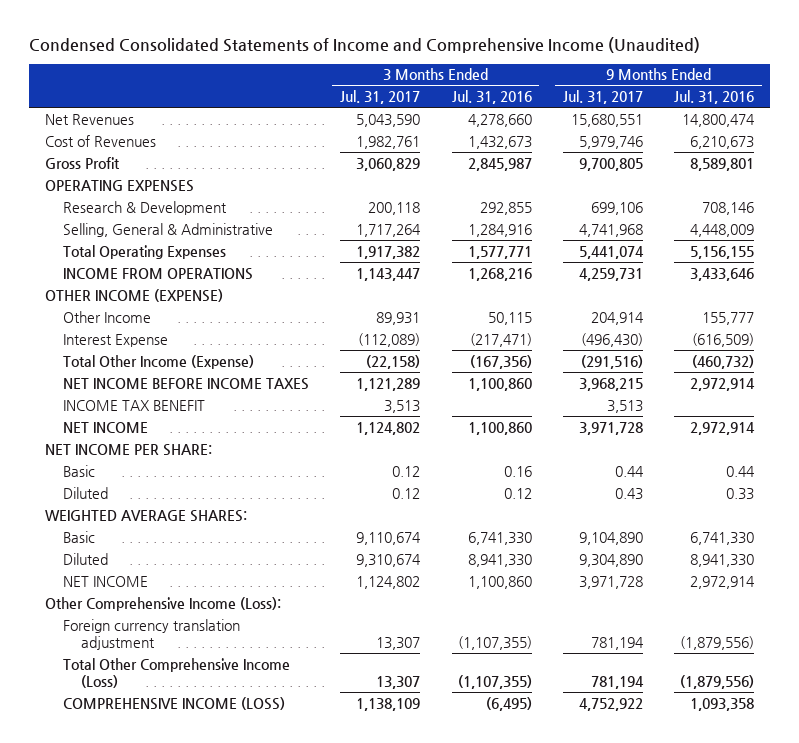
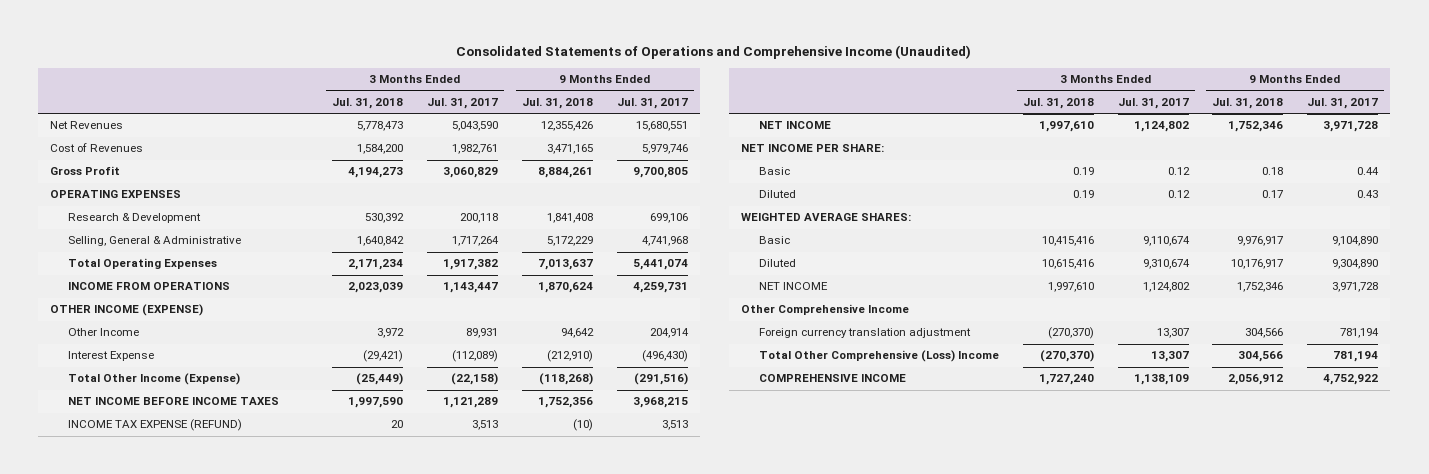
- Condensed Consolidated Statements of Income and Comprehensive Income (Unaudited)
+ Consolidated Statements of Operations and Comprehensive Income (Unaudited)
- | 3 Months Ended Jul. 31, 2017 | 3 Months Ended Jul. 31, 2016 | 9 Months Ended Jul. 31, 2017 | 9 Months Ended Jul. 31, 2016
+ | 3 Months Ended Jul. 31, 2018 | 3 Months Ended Jul. 31, 2017 | 9 Months Ended Jul. 31, 2018 | 9 Months Ended Jul. 31, 2017
- INCOME TAX BENEFIT | 3,513 | | 3,513 |
+ INCOME TAX EXPENSE (REFUND) | 20 | 3,513 | (10) | 3,513
- Other Comprehensive Income (Loss):
+ Other Comprehensive Income
- Total Other Comprehensive Income (Loss) | 13,307 | (1,107,355) | 781,194 | (1,879,556)
- COMPREHENSIVE INCOME (LOSS) | 1,138,109 | (6,495) | 4,752,922 | 1,093,358
+ Total Other Comprehensive (Loss) Income | (270,370) | 13,307 | 304,566 | 781,194
+ COMPREHENSIVE INCOME | 1,727,240 | 1,138,109 | 2,056,912 | 4,752,922

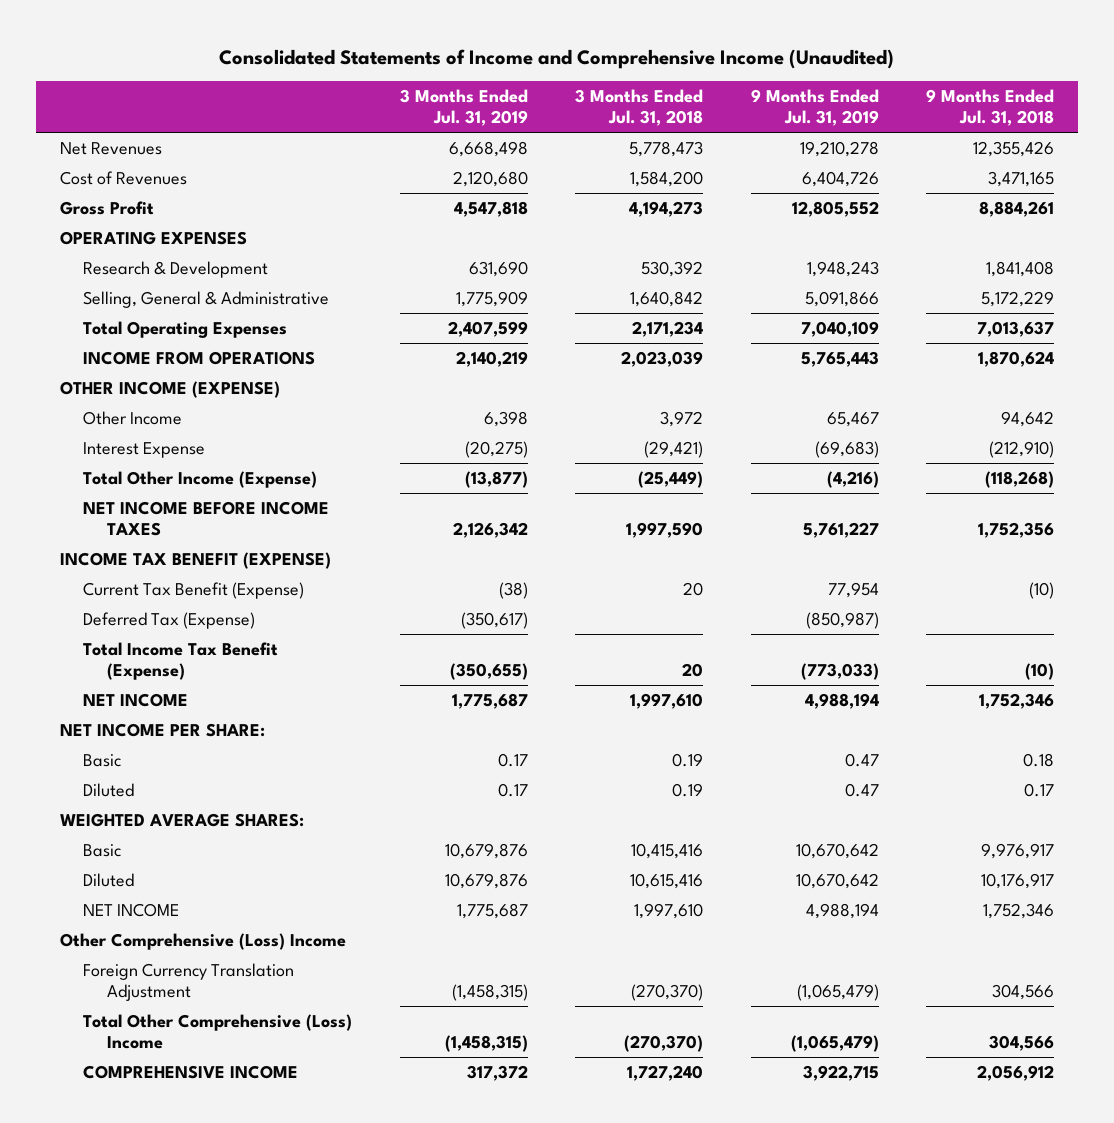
- Consolidated Statements of Operations and Comprehensive Income (Unaudited)
+ Consolidated Statements of Income and Comprehensive Income (Unaudited)
- | 3 Months Ended Jul. 31, 2018 | 3 Months Ended Jul. 31, 2017 | 9 Months Ended Jul. 31, 2018 | 9 Months Ended Jul. 31, 2017
+ | 3 Months Ended Jul. 31, 2019 | 3 Months Ended Jul. 31, 2018 | 9 Months Ended Jul. 31, 2019 | 9 Months Ended Jul. 31, 2018
- INCOME TAX EXPENSE (REFUND) | 20 | 3,513 | (10) | 3,513
+ INCOME TAX BENEFIT (EXPENSE)
+ Current Tax Benefit (Expense) | (38) | 20 | 77,954 | (10)
+ Deferred Tax (Expense) | (350,617) | | (850,987) |
+ Total Income Tax Benefit (Expense) | (350,655) | 20 | (773,033) | (10)
- Other Comprehensive Income
- Foreign currency translation adjustment | (270,370) | 13,307 | 304,566 | 781,194
+ Other Comprehensive (Loss) Income
+ Foreign Currency Translation Adjustment | (1,458,315) | (270,370) | (1,065,479) | 304,566

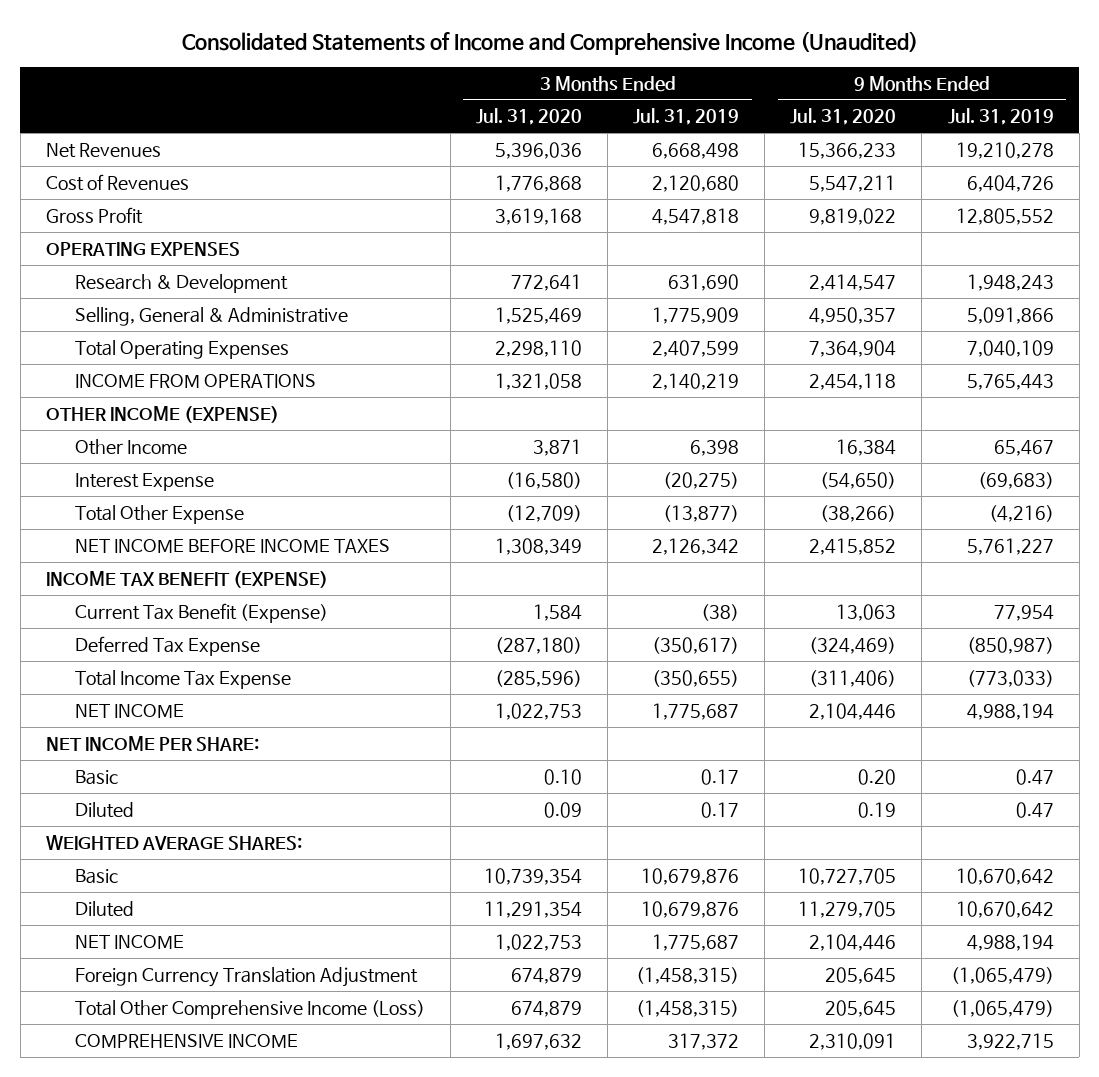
- | 3 Months Ended Jul. 31, 2019 | 3 Months Ended Jul. 31, 2018 | 9 Months Ended Jul. 31, 2019 | 9 Months Ended Jul. 31, 2018
+ | 3 Months Ended Jul. 31, 2020 | 3 Months Ended Jul. 31, 2019 | 9 Months Ended Jul. 31, 2020 | 9 Months Ended Jul. 31, 2019
- Total Other Income (Expense) | (13,877) | (25,449) | (4,216) | (118,268)
+ Total Other Expense | (12,709) | (13,877) | (38,266) | (4,216)
- Deferred Tax (Expense) | (350,617) | | (850,987) |
- Total Income Tax Benefit (Expense) | (350,655) | 20 | (773,033) | (10)
+ Deferred Tax Expense | (287,180) | (350,617) | (324,469) | (850,987)
+ Total Income Tax Expense | (285,596) | (350,655) | (311,406) | (773,033)
- Other Comprehensive (Loss) Income
- Total Other Comprehensive (Loss) Income | (1,458,315) | (270,370) | (1,065,479) | 304,566
+ Total Other Comprehensive Income (Loss) | 674,879 | (1,458,315) | 205,645 | (1,065,479)

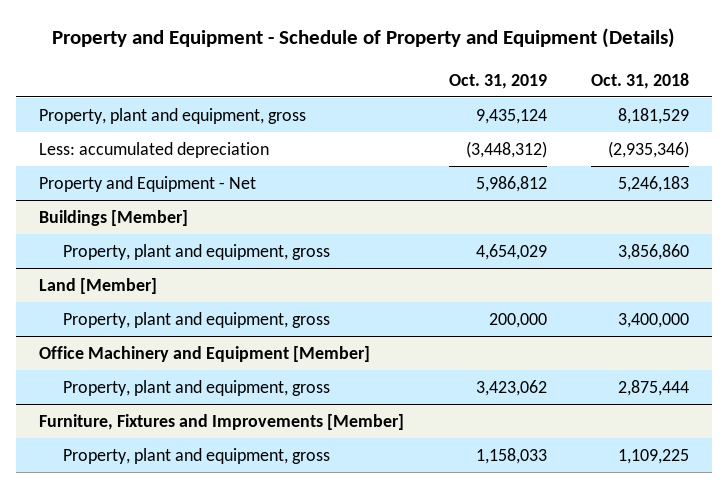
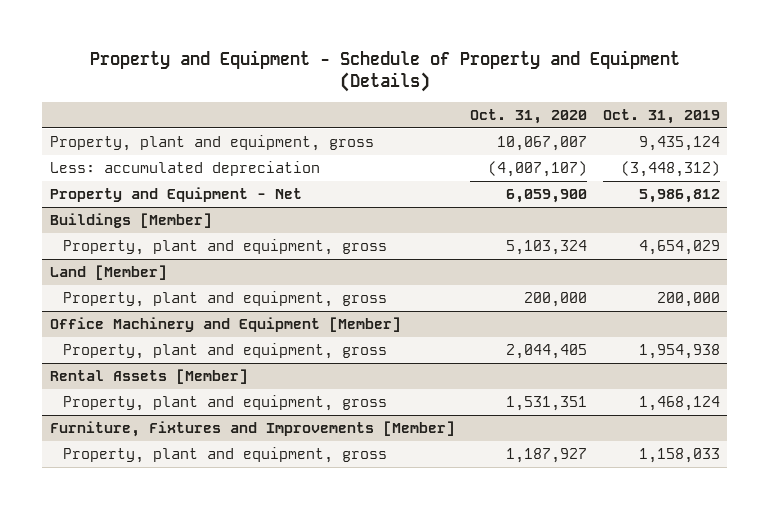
- | Oct. 31, 2019 | Oct. 31, 2018
+ | Oct. 31, 2020 | Oct. 31, 2019
@ Office Machinery and Equipment [Member]
- Property, plant and equipment, gross | 3,423,062 | 2,875,444
+ Property, plant and equipment, gross | 2,044,405 | 1,954,938
+ Rental Assets [Member]
+ Property, plant and equipment, gross | 1,531,351 | 1,468,124

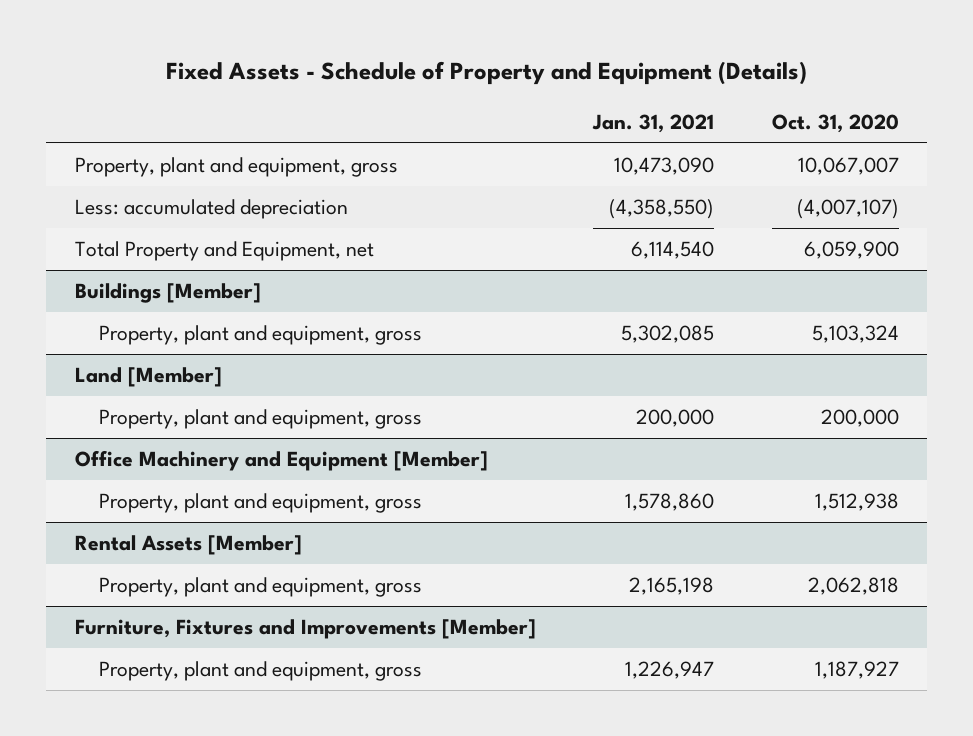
- Property and Equipment - Schedule of Property and Equipment (Details)
+ Fixed Assets - Schedule of Property and Equipment (Details)
- | Oct. 31, 2020 | Oct. 31, 2019
+ | Jan. 31, 2021 | Oct. 31, 2020
- Property and Equipment - Net | 6,059,900 | 5,986,812
+ Total Property and Equipment, net | 6,114,540 | 6,059,900
@ Office Machinery and Equipment [Member]
- Property, plant and equipment, gross | 2,044,405 | 1,954,938
+ Property, plant and equipment, gross | 1,578,860 | 1,512,938
@ Rental Assets [Member]
- Property, plant and equipment, gross | 1,531,351 | 1,468,124
+ Property, plant and equipment, gross | 2,165,198 | 2,062,818

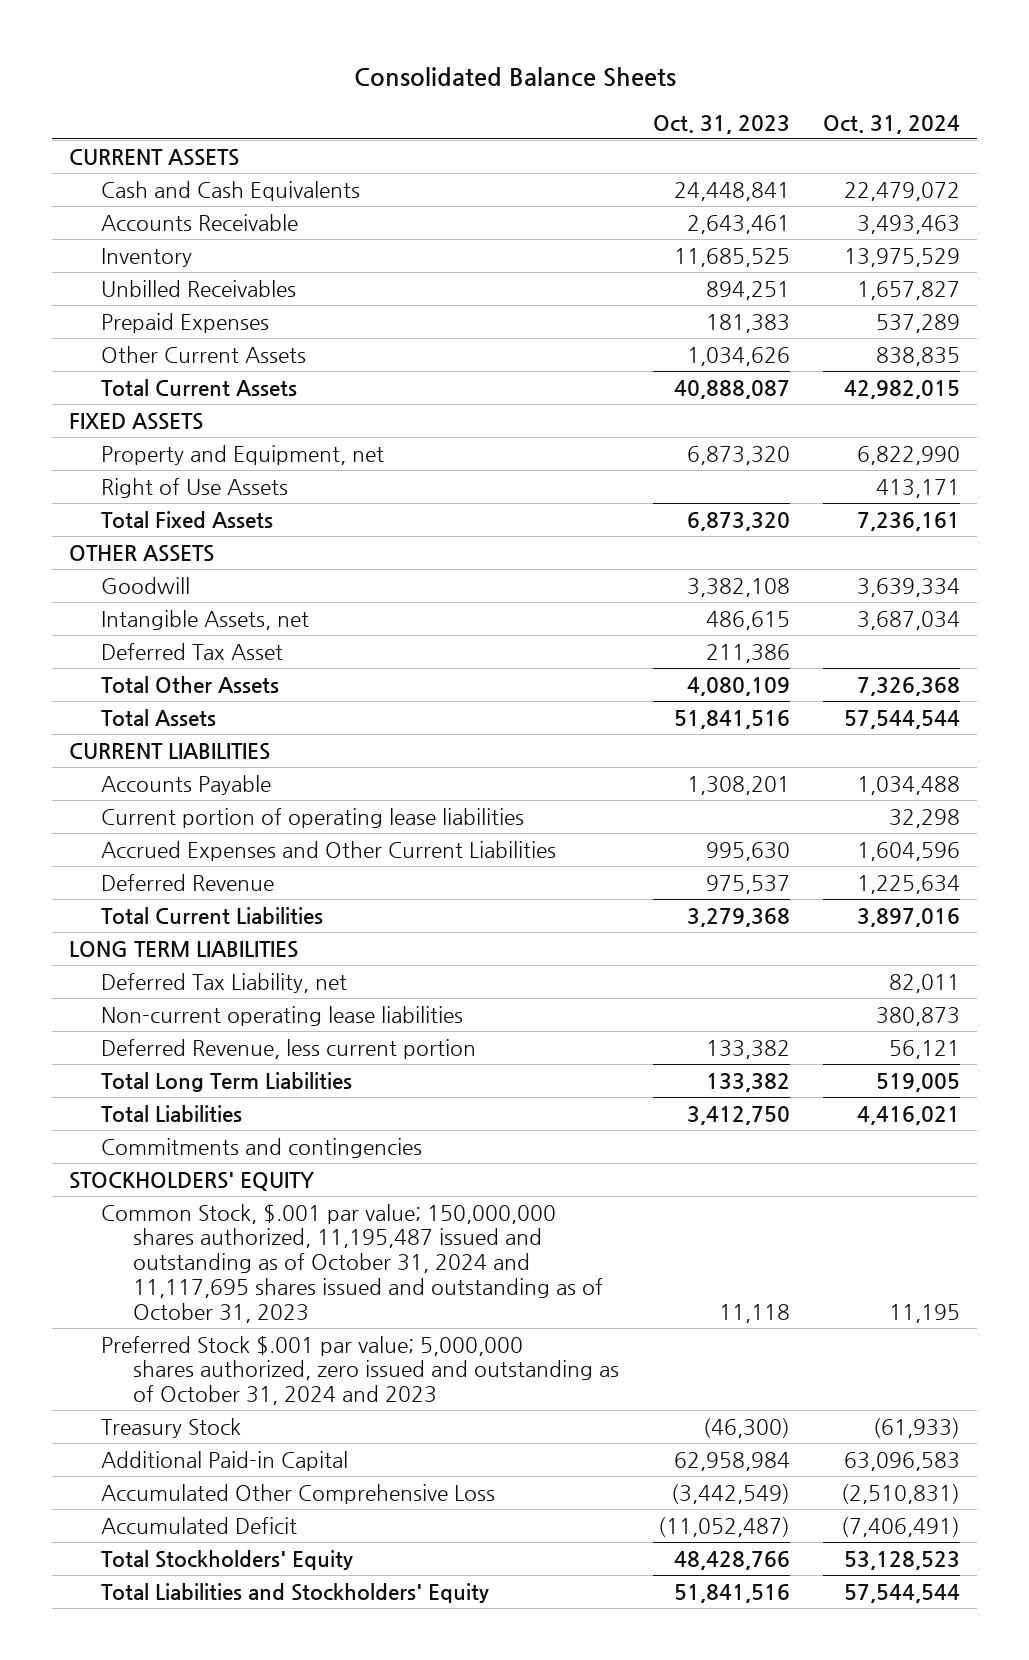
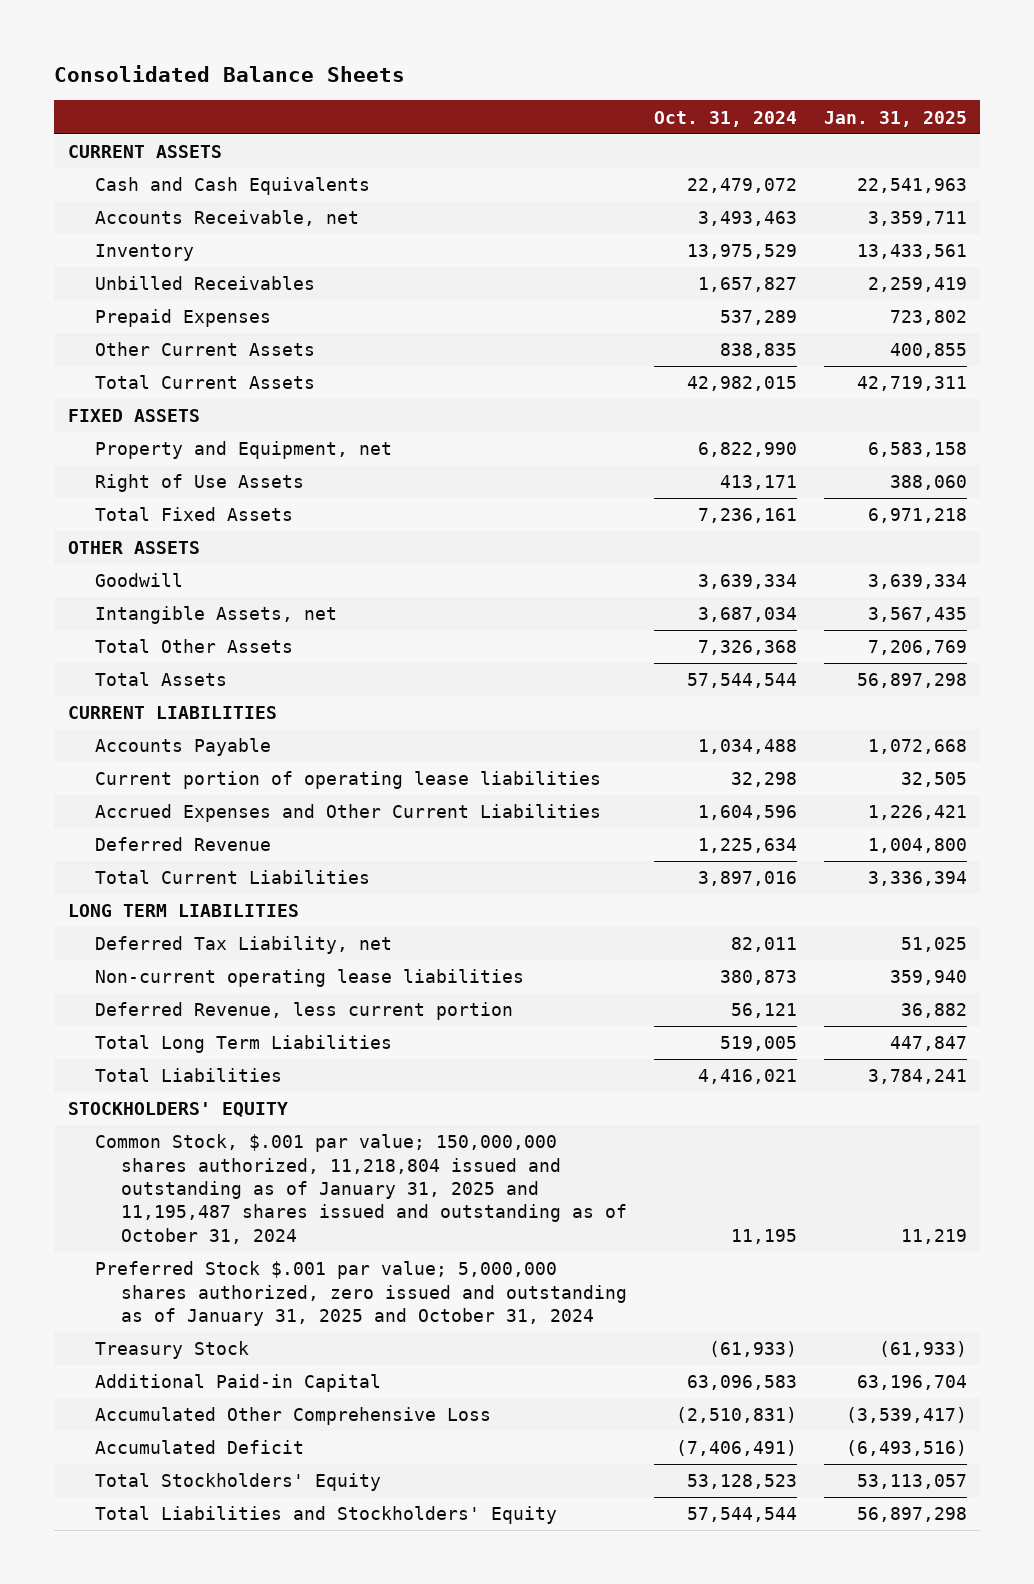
- | Oct. 31, 2023 | Oct. 31, 2024
+ | Oct. 31, 2024 | Jan. 31, 2025
- Accounts Receivable | 2,643,461 | 3,493,463
+ Accounts Receivable, net | 3,493,463 | 3,359,711
- Deferred Tax Asset | 211,386 |
- Commitments and contingencies
- Common Stock, $.001 par value; 150,000,000 shares authorized, 11,195,487 issued and outstanding as of October 31, 2024 and 11,117,695 shares issued and outstanding as of October 31, 2023 | 11,118 | 11,195
- Preferred Stock $.001 par value; 5,000,000 shares authorized, zero issued and outstanding as of October 31, 2024 and 2023
+ Common Stock, $.001 par value; 150,000,000 shares authorized, 11,218,804 issued and outstanding as of January 31, 2025 and 11,195,487 shares issued and outstanding as of October 31, 2024 | 11,195 | 11,219
+ Preferred Stock $.001 par value; 5,000,000 shares authorized, zero issued and outstanding as of January 31, 2025 and October 31, 2024

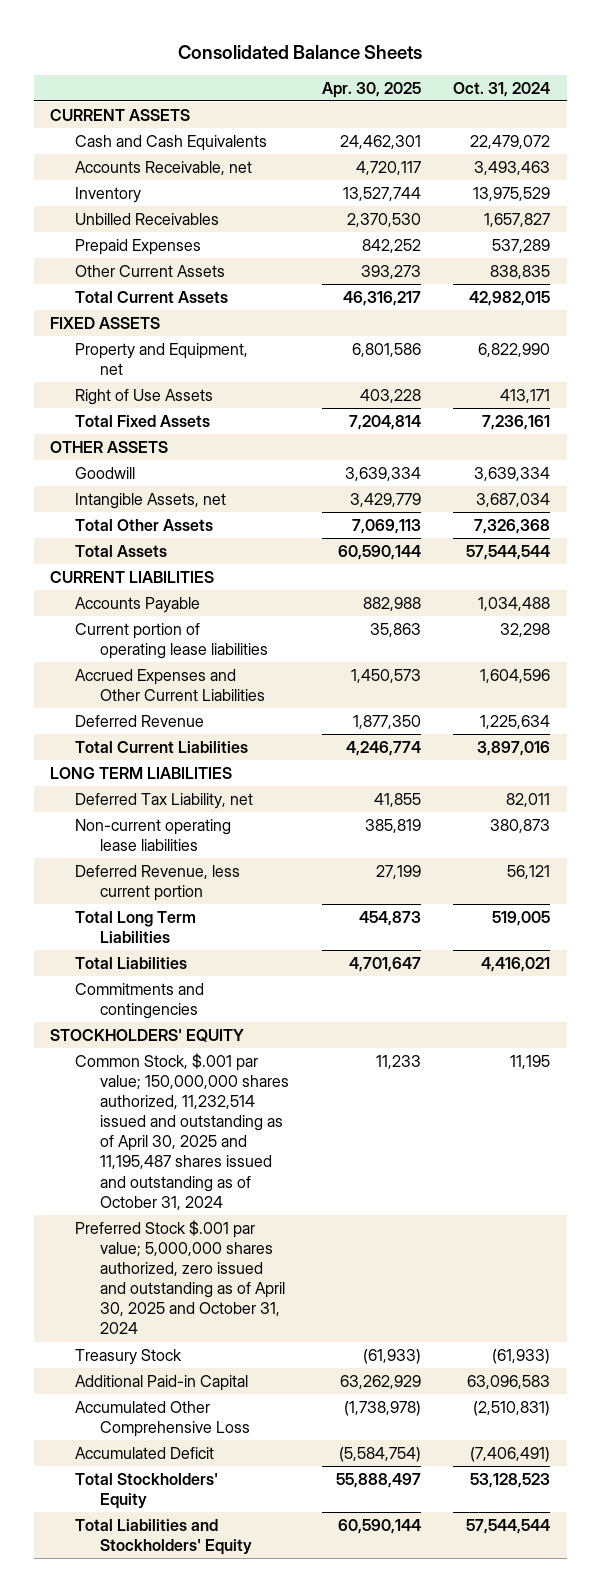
- | Oct. 31, 2024 | Jan. 31, 2025
+ | Apr. 30, 2025 | Oct. 31, 2024
+ Commitments and contingencies
- Common Stock, $.001 par value; 150,000,000 shares authorized, 11,218,804 issued and outstanding as of January 31, 2025 and 11,195,487 shares issued and outstanding as of October 31, 2024 | 11,195 | 11,219
- Preferred Stock $.001 par value; 5,000,000 shares authorized, zero issued and outstanding as of January 31, 2025 and October 31, 2024
+ Common Stock, $.001 par value; 150,000,000 shares authorized, 11,232,514 issued and outstanding as of April 30, 2025 and 11,195,487 shares issued and outstanding as of October 31, 2024 | 11,233 | 11,195
+ Preferred Stock $.001 par value; 5,000,000 shares authorized, zero issued and outstanding as of April 30, 2025 and October 31, 2024

